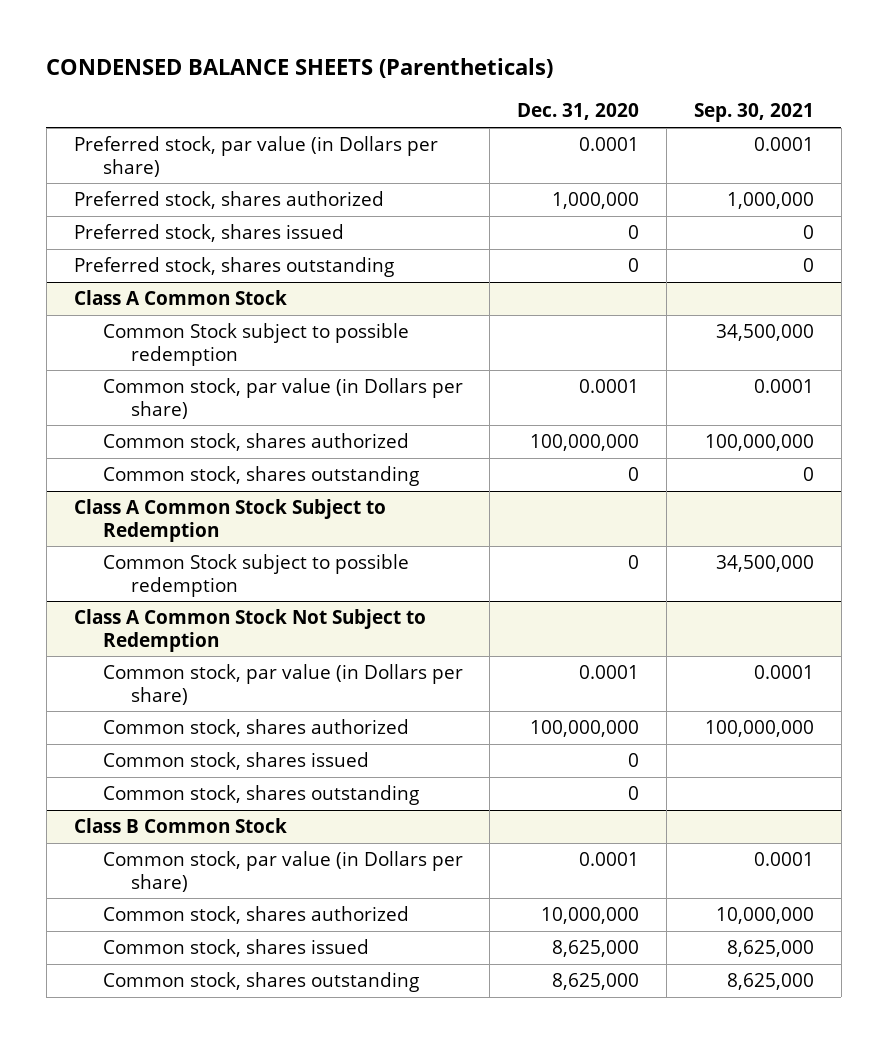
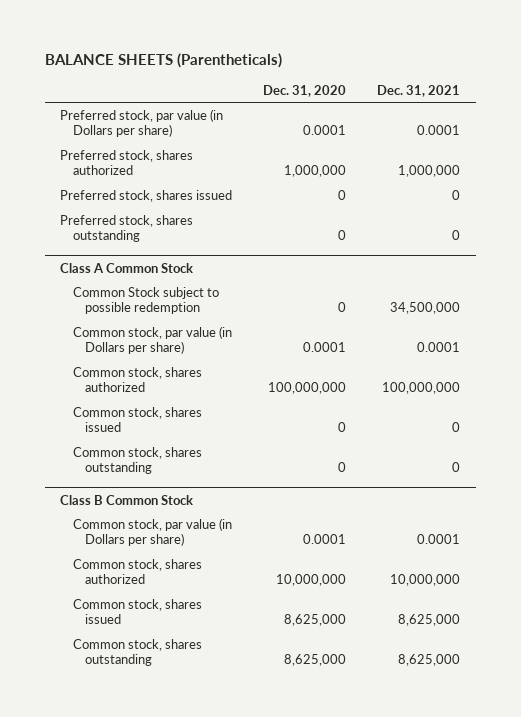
- CONDENSED BALANCE SHEETS (Parentheticals)
+ BALANCE SHEETS (Parentheticals)
- | Dec. 31, 2020 | Sep. 30, 2021
+ | Dec. 31, 2020 | Dec. 31, 2021
@ Class A Common Stock
- Common Stock subject to possible redemption | | 34,500,000
- Common stock, par value (in Dollars per share) | 0.0001 | 0.0001
- Common stock, shares authorized | 100,000,000 | 100,000,000
- Common stock, shares outstanding | 0 | 0
- Class A Common Stock Subject to Redemption
- Class A Common Stock Not Subject to Redemption

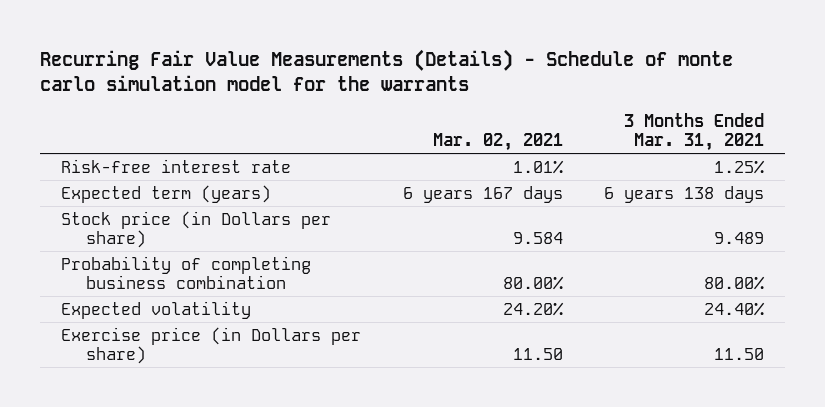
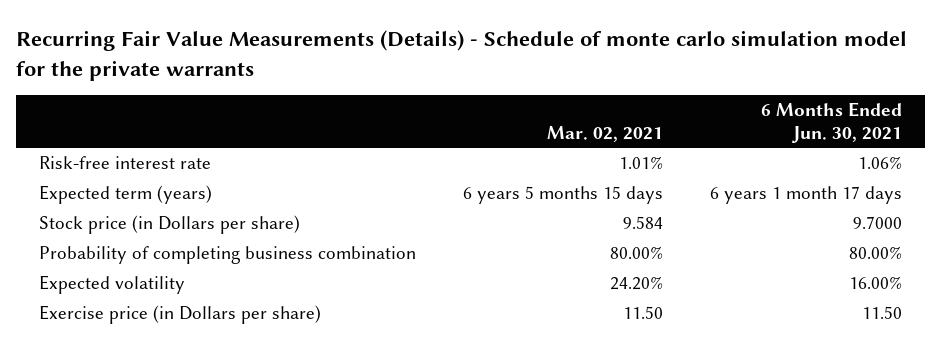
- Recurring Fair Value Measurements (Details) - Schedule of monte carlo simulation model for the warrants
+ Recurring Fair Value Measurements (Details) - Schedule of monte carlo simulation model for the private warrants
- | Mar. 02, 2021 | 3 Months Ended Mar. 31, 2021
+ | Mar. 02, 2021 | 6 Months Ended Jun. 30, 2021
- Expected term (years) | 6 years 167 days | 6 years 138 days
+ Expected term (years) | 6 years 5 months 15 days | 6 years 1 month 17 days

